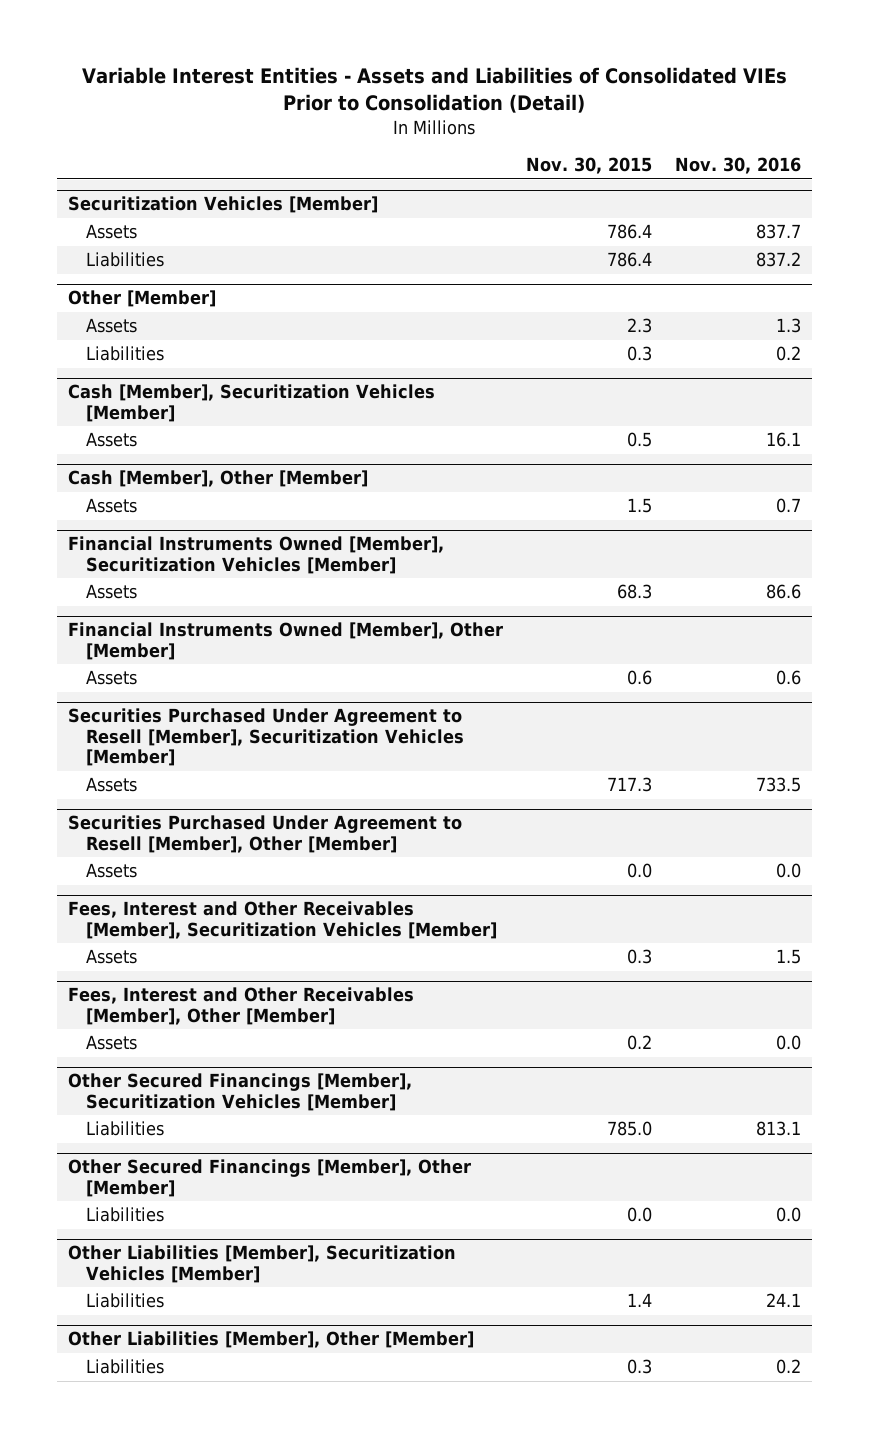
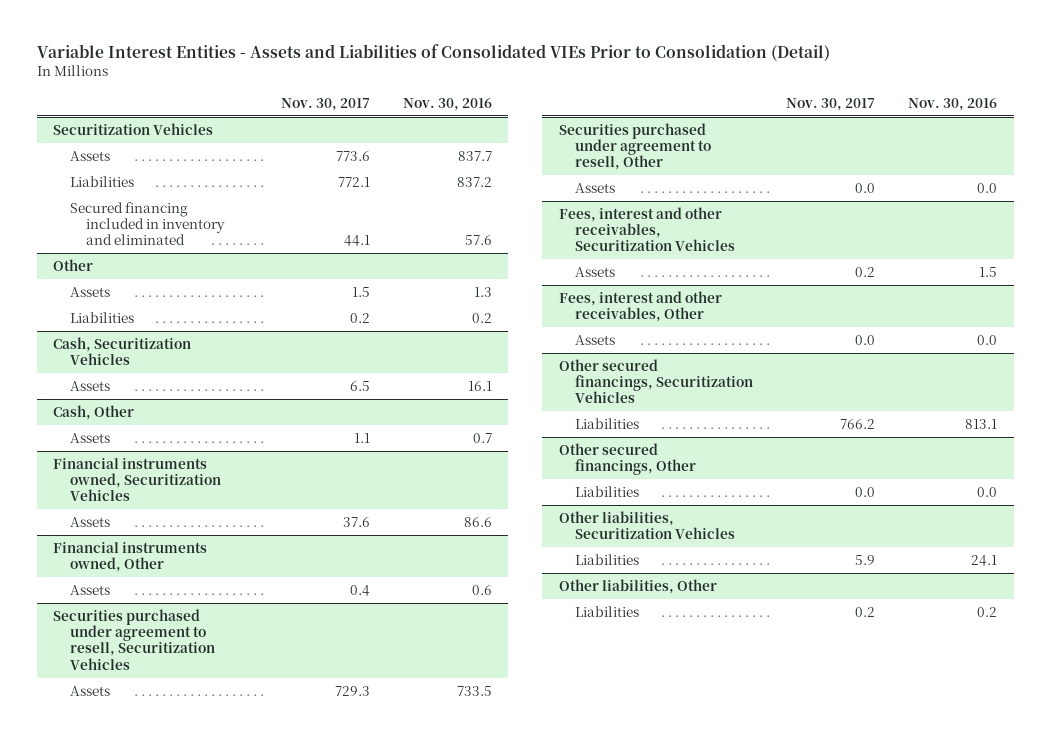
- | Nov. 30, 2015 | Nov. 30, 2016
+ | Nov. 30, 2017 | Nov. 30, 2016
- Securitization Vehicles [Member]
+ Securitization Vehicles
- Other [Member]
+ Secured financing included in inventory and eliminated | 44.1 | 57.6
+ Other
- Cash [Member], Securitization Vehicles [Member]
+ Cash, Securitization Vehicles
- Cash [Member], Other [Member]
+ Cash, Other
- Financial Instruments Owned [Member], Securitization Vehicles [Member]
+ Financial instruments owned, Securitization Vehicles
- Financial Instruments Owned [Member], Other [Member]
+ Financial instruments owned, Other
- Securities Purchased Under Agreement to Resell [Member], Securitization Vehicles [Member]
+ Securities purchased under agreement to resell, Securitization Vehicles
- Securities Purchased Under Agreement to Resell [Member], Other [Member]
+ Securities purchased under agreement to resell, Other
- Fees, Interest and Other Receivables [Member], Securitization Vehicles [Member]
+ Fees, interest and other receivables, Securitization Vehicles
- Fees, Interest and Other Receivables [Member], Other [Member]
+ Fees, interest and other receivables, Other
- Other Secured Financings [Member], Securitization Vehicles [Member]
+ Other secured financings, Securitization Vehicles
- Other Secured Financings [Member], Other [Member]
+ Other secured financings, Other
- Other Liabilities [Member], Securitization Vehicles [Member]
+ Other liabilities, Securitization Vehicles
- Other Liabilities [Member], Other [Member]
+ Other liabilities, Other

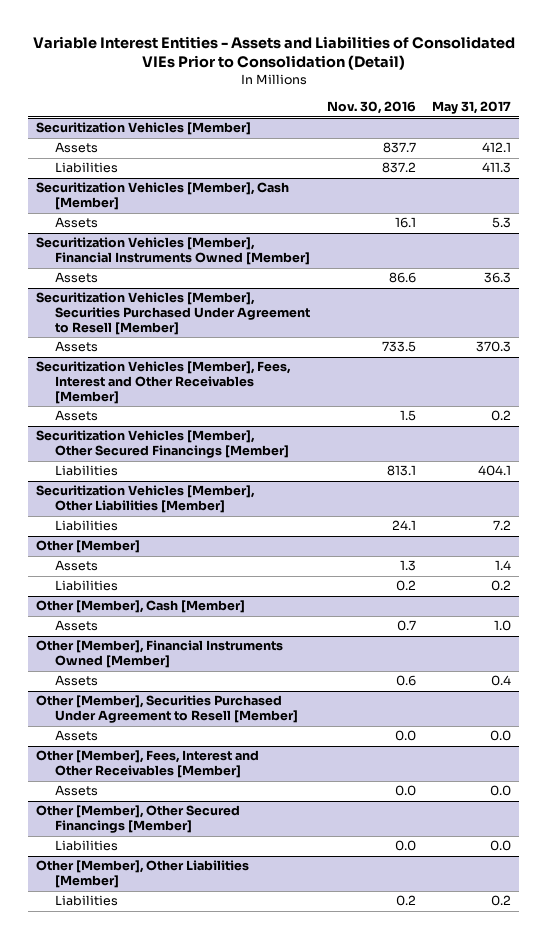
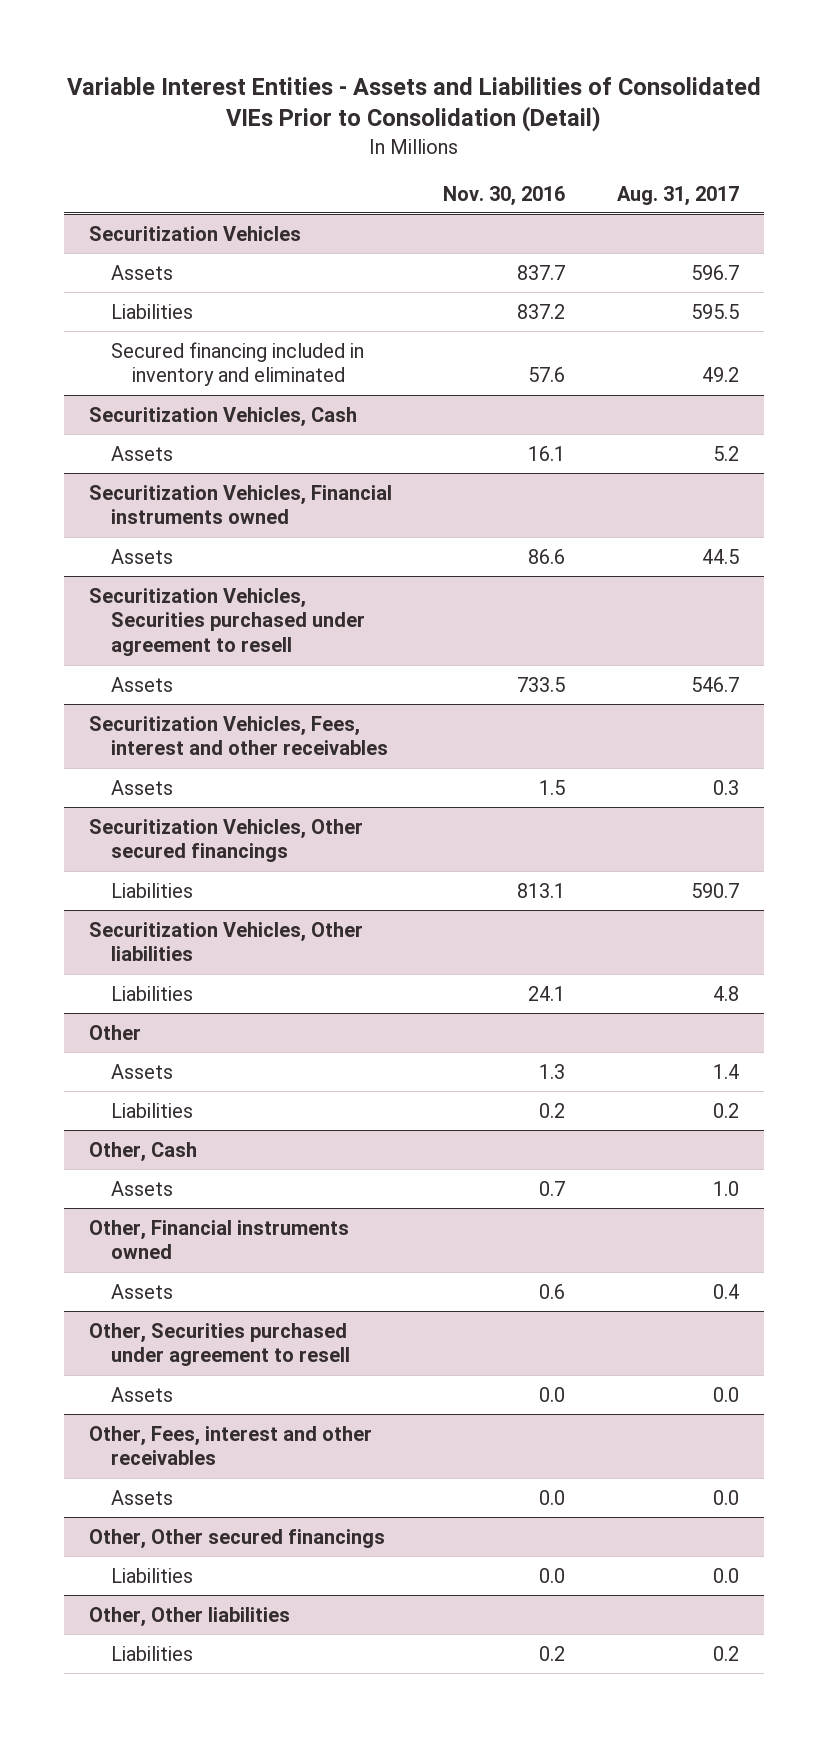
- | Nov. 30, 2016 | May 31, 2017
+ | Nov. 30, 2016 | Aug. 31, 2017
- Securitization Vehicles [Member]
+ Securitization Vehicles
- Securitization Vehicles [Member], Cash [Member]
+ Secured financing included in inventory and eliminated | 57.6 | 49.2
+ Securitization Vehicles, Cash
- Securitization Vehicles [Member], Financial Instruments Owned [Member]
+ Securitization Vehicles, Financial instruments owned
- Securitization Vehicles [Member], Securities Purchased Under Agreement to Resell [Member]
+ Securitization Vehicles, Securities purchased under agreement to resell
- Securitization Vehicles [Member], Fees, Interest and Other Receivables [Member]
+ Securitization Vehicles, Fees, interest and other receivables
- Securitization Vehicles [Member], Other Secured Financings [Member]
+ Securitization Vehicles, Other secured financings
- Securitization Vehicles [Member], Other Liabilities [Member]
+ Securitization Vehicles, Other liabilities
- Other [Member]
+ Other
- Other [Member], Cash [Member]
+ Other, Cash
- Other [Member], Financial Instruments Owned [Member]
+ Other, Financial instruments owned
- Other [Member], Securities Purchased Under Agreement to Resell [Member]
+ Other, Securities purchased under agreement to resell
- Other [Member], Fees, Interest and Other Receivables [Member]
+ Other, Fees, interest and other receivables
- Other [Member], Other Secured Financings [Member]
+ Other, Other secured financings
- Other [Member], Other Liabilities [Member]
+ Other, Other liabilities

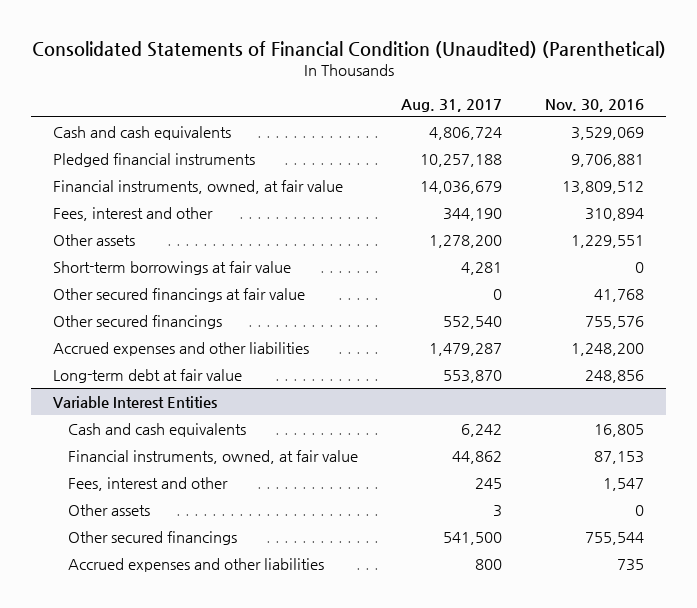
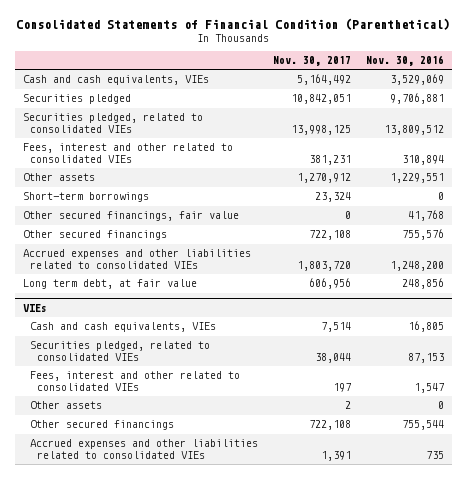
- Consolidated Statements of Financial Condition (Unaudited) (Parenthetical)
+ Consolidated Statements of Financial Condition (Parenthetical)
- | Aug. 31, 2017 | Nov. 30, 2016
+ | Nov. 30, 2017 | Nov. 30, 2016
- Cash and cash equivalents | 4,806,724 | 3,529,069
- Pledged financial instruments | 10,257,188 | 9,706,881
- Financial instruments, owned, at fair value | 14,036,679 | 13,809,512
- Fees, interest and other | 344,190 | 310,894
+ Cash and cash equivalents, VIEs | 5,164,492 | 3,529,069
+ Securities pledged | 10,842,051 | 9,706,881
+ Securities pledged, related to consolidated VIEs | 13,998,125 | 13,809,512
+ Fees, interest and other related to consolidated VIEs | 381,231 | 310,894
- Short-term borrowings at fair value | 4,281 | 0
- Other secured financings at fair value | 0 | 41,768
+ Short-term borrowings | 23,324 | 0
+ Other secured financings, fair value | 0 | 41,768
- Accrued expenses and other liabilities | 1,479,287 | 1,248,200
- Long-term debt at fair value | 553,870 | 248,856
- Variable Interest Entities
- Cash and cash equivalents | 6,242 | 16,805
- Financial instruments, owned, at fair value | 44,862 | 87,153
- Fees, interest and other | 245 | 1,547
+ Accrued expenses and other liabilities related to consolidated VIEs | 1,803,720 | 1,248,200
+ Long term debt, at fair value | 606,956 | 248,856
+ VIEs
+ Cash and cash equivalents, VIEs | 7,514 | 16,805
+ Securities pledged, related to consolidated VIEs | 38,044 | 87,153
+ Fees, interest and other related to consolidated VIEs | 197 | 1,547
- Accrued expenses and other liabilities | 800 | 735
+ Accrued expenses and other liabilities related to consolidated VIEs | 1,391 | 735

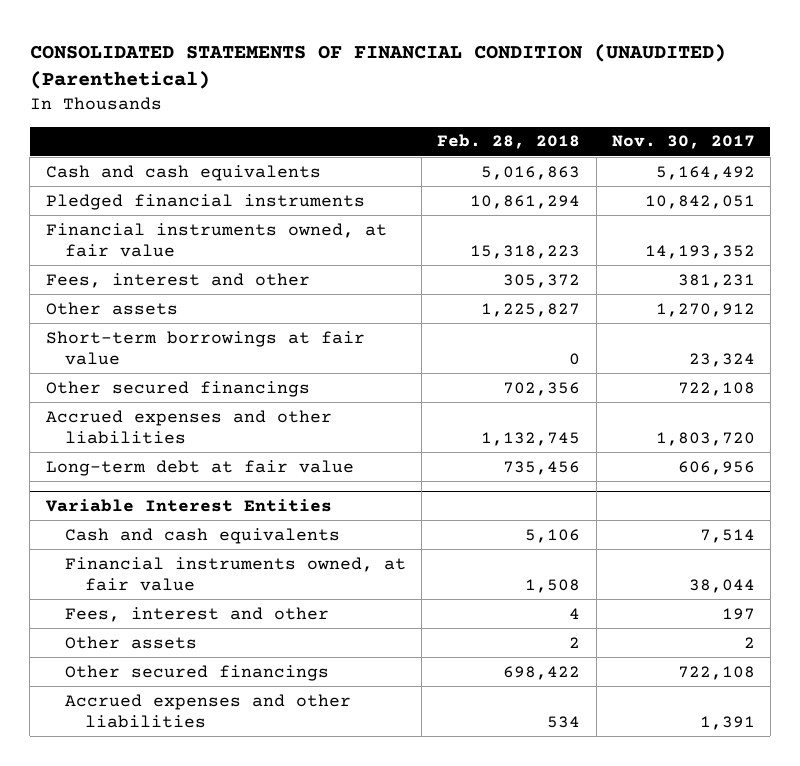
- Consolidated Statements of Financial Condition (Parenthetical)
+ CONSOLIDATED STATEMENTS OF FINANCIAL CONDITION (UNAUDITED) (Parenthetical)
- | Nov. 30, 2017 | Nov. 30, 2016
+ | Feb. 28, 2018 | Nov. 30, 2017
- Cash and cash equivalents, VIEs | 5,164,492 | 3,529,069
- Securities pledged | 10,842,051 | 9,706,881
- Securities pledged, related to consolidated VIEs | 13,998,125 | 13,809,512
- Fees, interest and other related to consolidated VIEs | 381,231 | 310,894
+ Cash and cash equivalents | 5,016,863 | 5,164,492
+ Pledged financial instruments | 10,861,294 | 10,842,051
+ Financial instruments owned, at fair value | 15,318,223 | 14,193,352
+ Fees, interest and other | 305,372 | 381,231
- Short-term borrowings | 23,324 | 0
- Other secured financings, fair value | 0 | 41,768
+ Short-term borrowings at fair value | 0 | 23,324
- Accrued expenses and other liabilities related to consolidated VIEs | 1,803,720 | 1,248,200
- Long term debt, at fair value | 606,956 | 248,856
- VIEs
- Cash and cash equivalents, VIEs | 7,514 | 16,805
- Securities pledged, related to consolidated VIEs | 38,044 | 87,153
- Fees, interest and other related to consolidated VIEs | 197 | 1,547
+ Accrued expenses and other liabilities | 1,132,745 | 1,803,720
+ Long-term debt at fair value | 735,456 | 606,956
+ Variable Interest Entities
+ Cash and cash equivalents | 5,106 | 7,514
+ Financial instruments owned, at fair value | 1,508 | 38,044
+ Fees, interest and other | 4 | 197
- Accrued expenses and other liabilities related to consolidated VIEs | 1,391 | 735
+ Accrued expenses and other liabilities | 534 | 1,391

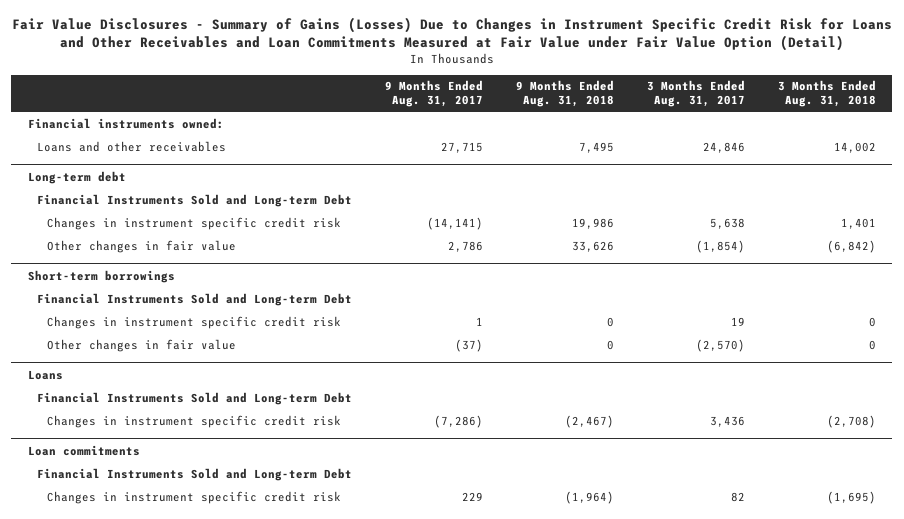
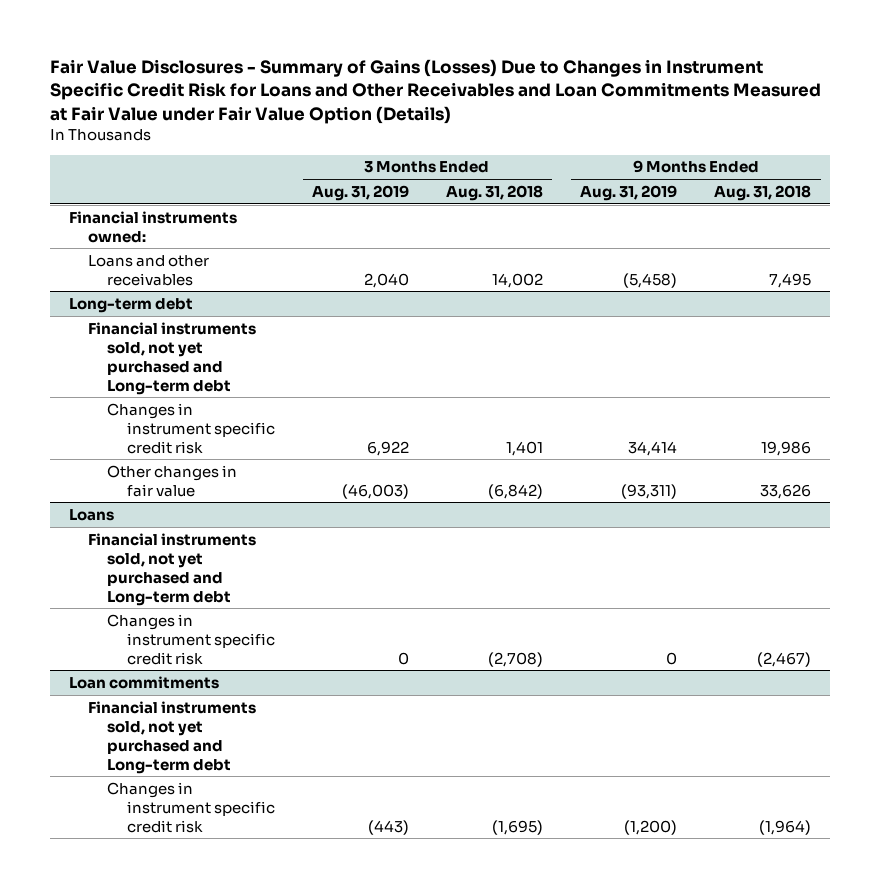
- Fair Value Disclosures - Summary of Gains (Losses) Due to Changes in Instrument Specific Credit Risk for Loans and Other Receivables and Loan Commitments Measured at Fair Value under Fair Value Option (Detail)
+ Fair Value Disclosures - Summary of Gains (Losses) Due to Changes in Instrument Specific Credit Risk for Loans and Other Receivables and Loan Commitments Measured at Fair Value under Fair Value Option (Details)
- | 9 Months Ended Aug. 31, 2017 | 9 Months Ended Aug. 31, 2018 | 3 Months Ended Aug. 31, 2017 | 3 Months Ended Aug. 31, 2018
+ | 3 Months Ended Aug. 31, 2019 | 3 Months Ended Aug. 31, 2018 | 9 Months Ended Aug. 31, 2019 | 9 Months Ended Aug. 31, 2018
@ Long-term debt
- Financial Instruments Sold and Long-term Debt
+ Financial instruments sold, not yet purchased and Long-term debt
- Short-term borrowings
- Financial Instruments Sold and Long-term Debt
- Changes in instrument specific credit risk | 1 | 0 | 19 | 0
- Other changes in fair value | (37) | 0 | (2,570) | 0
@ Loans
- Financial Instruments Sold and Long-term Debt
+ Financial instruments sold, not yet purchased and Long-term debt
@ Loan commitments
- Financial Instruments Sold and Long-term Debt
+ Financial instruments sold, not yet purchased and Long-term debt

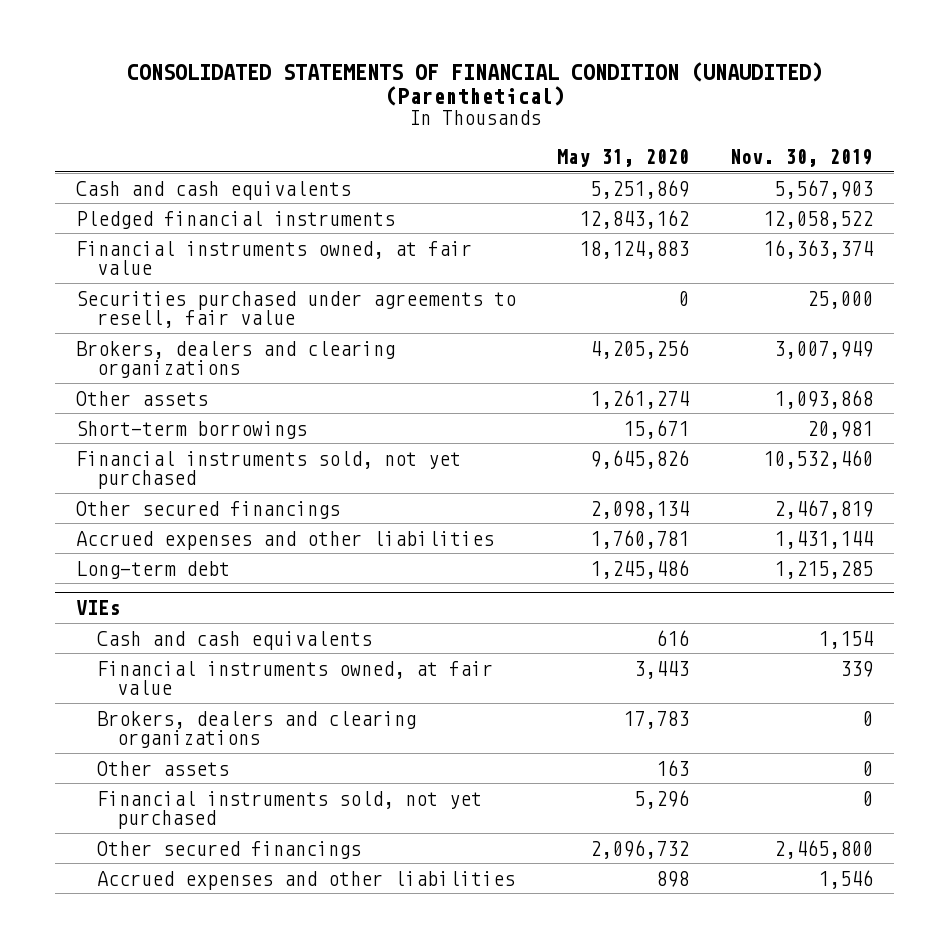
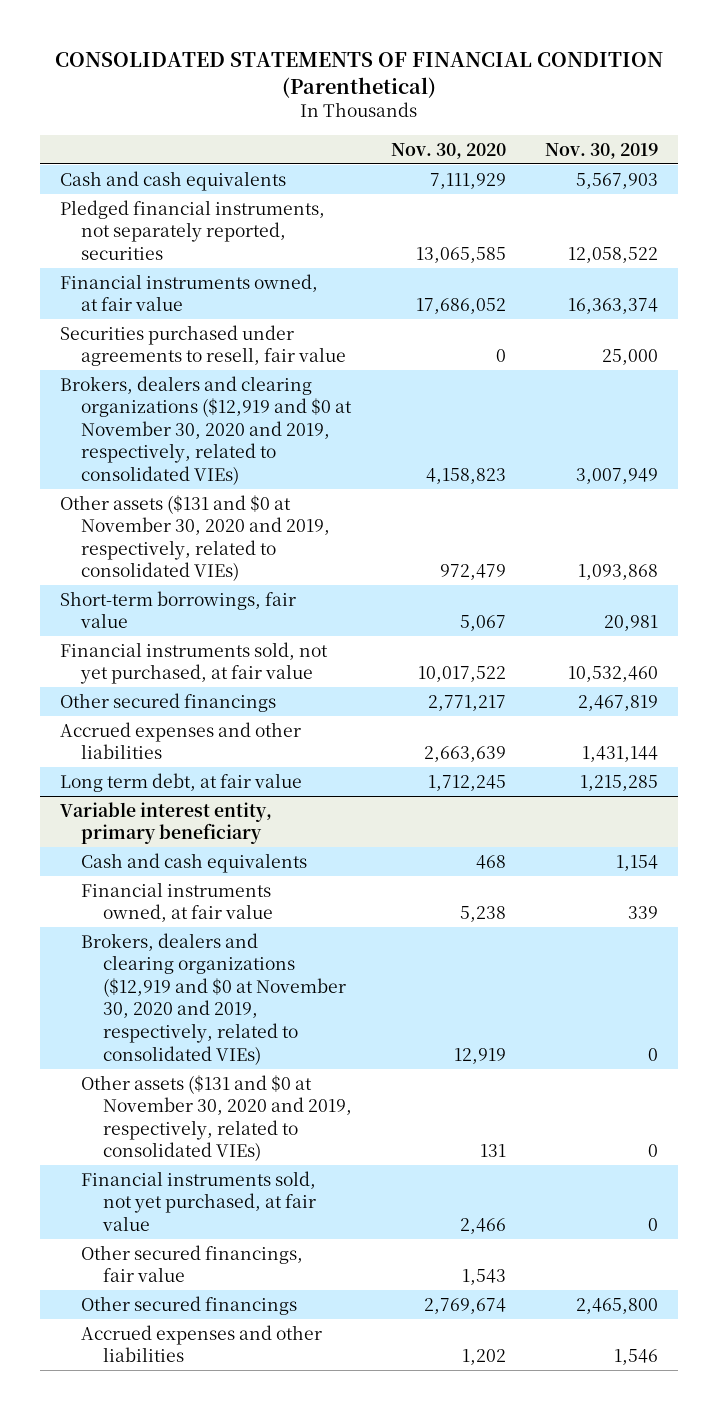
- CONSOLIDATED STATEMENTS OF FINANCIAL CONDITION (UNAUDITED) (Parenthetical)
+ CONSOLIDATED STATEMENTS OF FINANCIAL CONDITION (Parenthetical)
- | May 31, 2020 | Nov. 30, 2019
+ | Nov. 30, 2020 | Nov. 30, 2019
- Pledged financial instruments | 12,843,162 | 12,058,522
+ Pledged financial instruments, not separately reported, securities | 13,065,585 | 12,058,522
- Brokers, dealers and clearing organizations | 4,205,256 | 3,007,949
- Other assets | 1,261,274 | 1,093,868
- Short-term borrowings | 15,671 | 20,981
- Financial instruments sold, not yet purchased | 9,645,826 | 10,532,460
+ Brokers, dealers and clearing organizations ($12,919 and $0 at November 30, 2020 and 2019, respectively, related to consolidated VIEs) | 4,158,823 | 3,007,949
+ Other assets ($131 and $0 at November 30, 2020 and 2019, respectively, related to consolidated VIEs) | 972,479 | 1,093,868
+ Short-term borrowings, fair value | 5,067 | 20,981
+ Financial instruments sold, not yet purchased, at fair value | 10,017,522 | 10,532,460
- Long-term debt | 1,245,486 | 1,215,285
- VIEs
+ Long term debt, at fair value | 1,712,245 | 1,215,285
+ Variable interest entity, primary beneficiary
- Brokers, dealers and clearing organizations | 17,783 | 0
- Other assets | 163 | 0
- Financial instruments sold, not yet purchased | 5,296 | 0
+ Brokers, dealers and clearing organizations ($12,919 and $0 at November 30, 2020 and 2019, respectively, related to consolidated VIEs) | 12,919 | 0
+ Other assets ($131 and $0 at November 30, 2020 and 2019, respectively, related to consolidated VIEs) | 131 | 0
+ Financial instruments sold, not yet purchased, at fair value | 2,466 | 0
+ Other secured financings, fair value | 1,543 |

